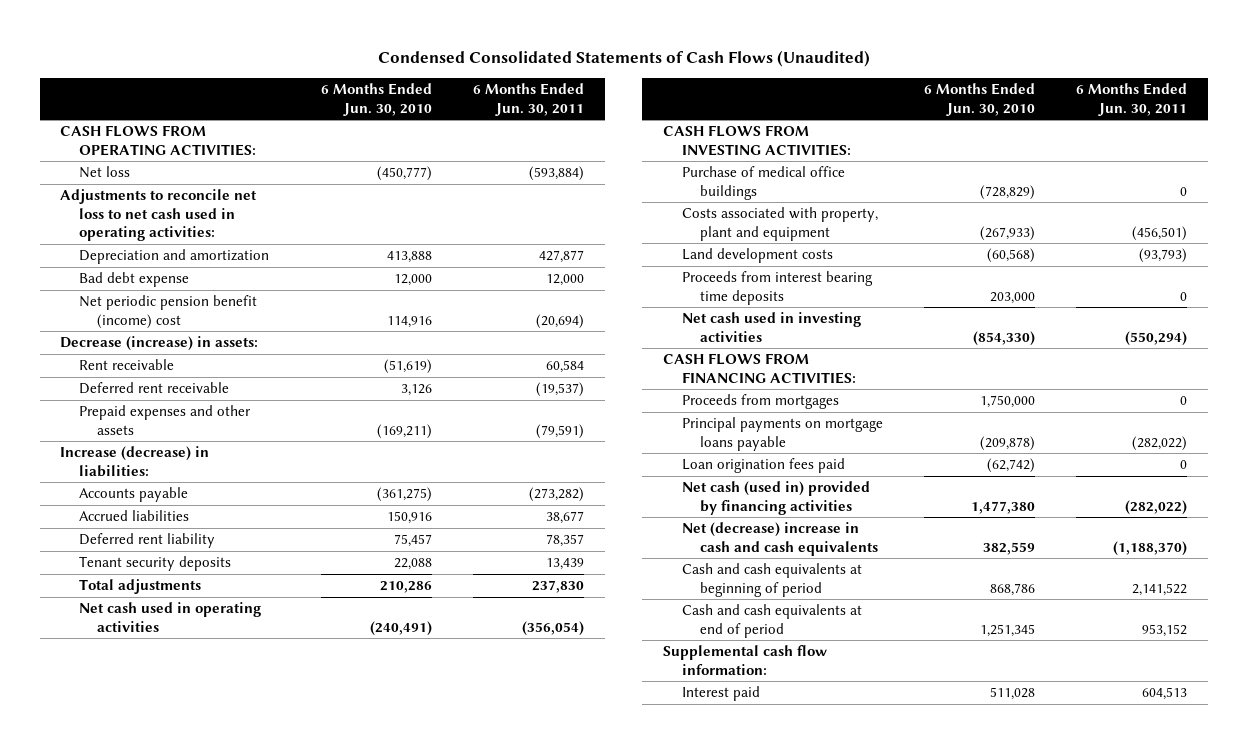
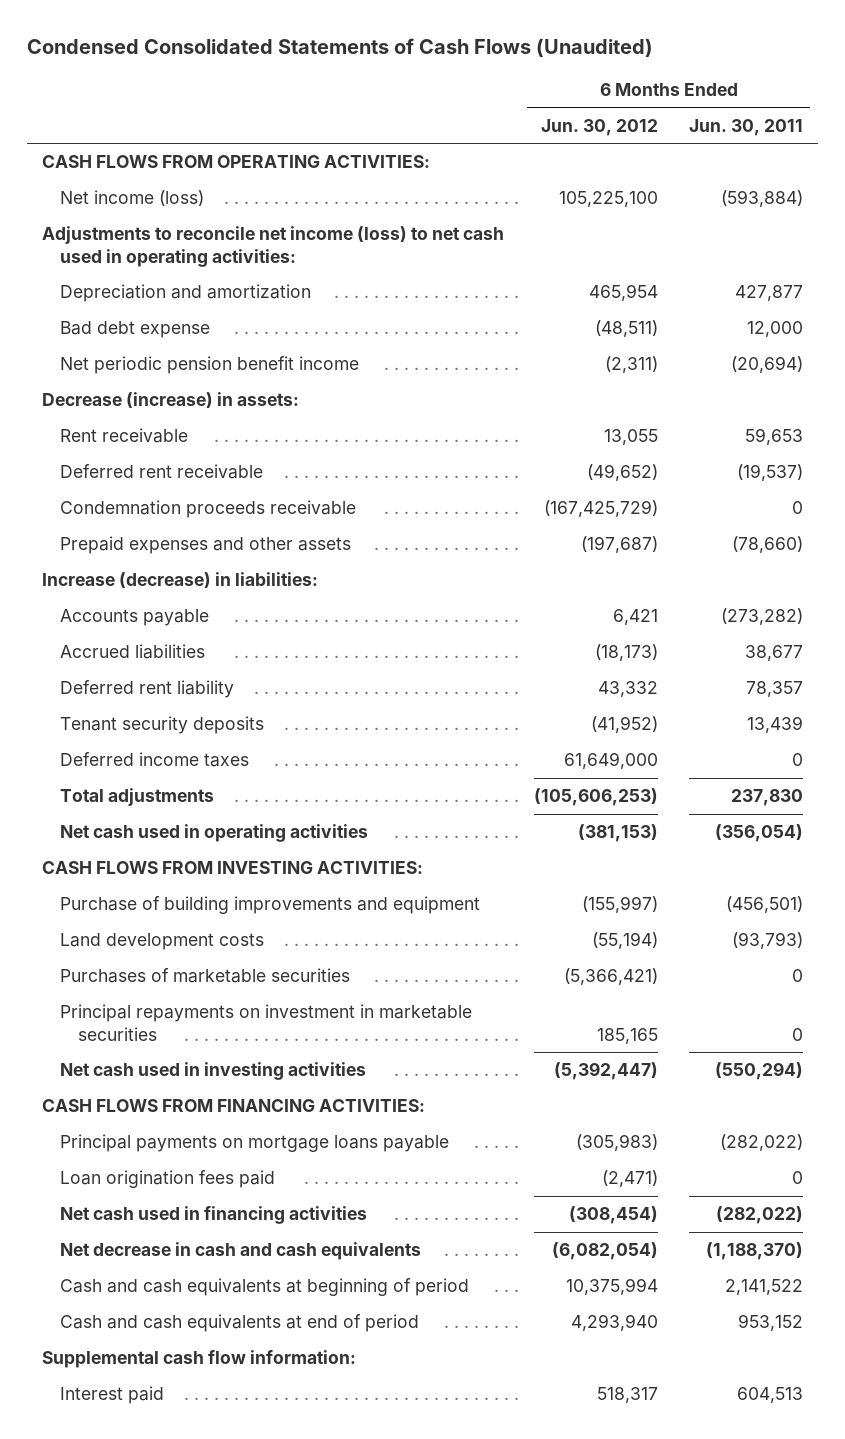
- | 6 Months Ended Jun. 30, 2010 | 6 Months Ended Jun. 30, 2011
+ | 6 Months Ended Jun. 30, 2012 | 6 Months Ended Jun. 30, 2011
- Net loss | (450,777) | (593,884)
- Adjustments to reconcile net loss to net cash used in operating activities:
+ Net income (loss) | 105,225,100 | (593,884)
+ Adjustments to reconcile net income (loss) to net cash used in operating activities:
- Net periodic pension benefit (income) cost | 114,916 | (20,694)
+ Net periodic pension benefit income | (2,311) | (20,694)
- Rent receivable | (51,619) | 60,584
+ Rent receivable | 13,055 | 59,653
- Prepaid expenses and other assets | (169,211) | (79,591)
+ Condemnation proceeds receivable | (167,425,729) | 0
+ Prepaid expenses and other assets | (197,687) | (78,660)
+ Deferred income taxes | 61,649,000 | 0
- Purchase of medical office buildings | (728,829) | 0
- Costs associated with property, plant and equipment | (267,933) | (456,501)
+ Purchase of building improvements and equipment | (155,997) | (456,501)
- Proceeds from interest bearing time deposits | 203,000 | 0
+ Purchases of marketable securities | (5,366,421) | 0
+ Principal repayments on investment in marketable securities | 185,165 | 0
- Proceeds from mortgages | 1,750,000 | 0
- Net cash (used in) provided by financing activities | 1,477,380 | (282,022)
- Net (decrease) increase in cash and cash equivalents | 382,559 | (1,188,370)
+ Net cash used in financing activities | (308,454) | (282,022)
+ Net decrease in cash and cash equivalents | (6,082,054) | (1,188,370)

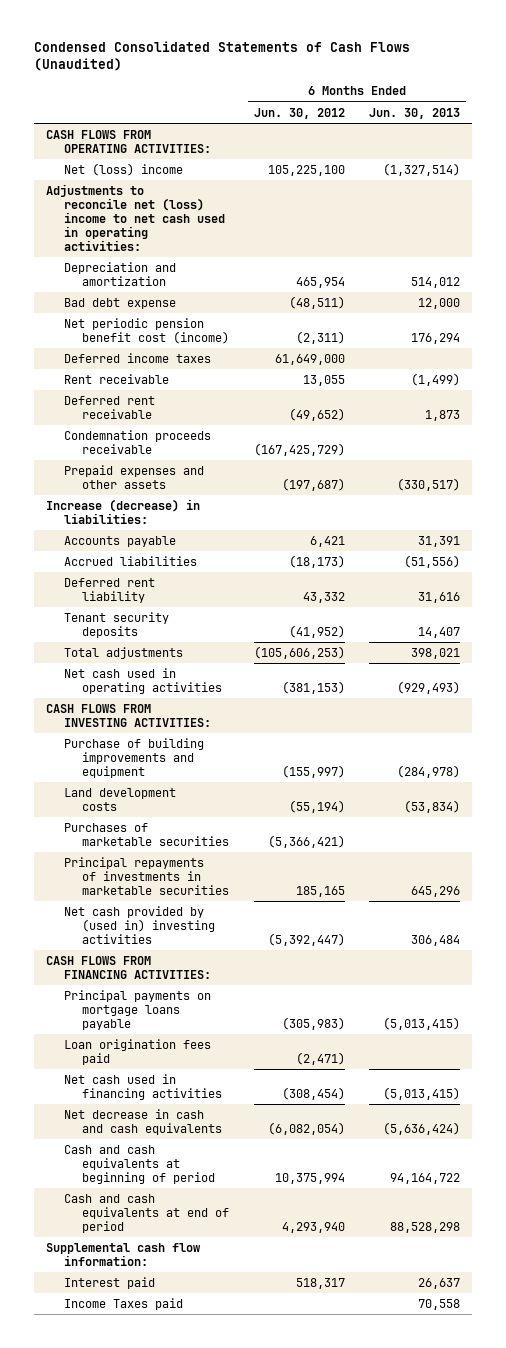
- | 6 Months Ended Jun. 30, 2012 | 6 Months Ended Jun. 30, 2011
+ | 6 Months Ended Jun. 30, 2012 | 6 Months Ended Jun. 30, 2013
- Net income (loss) | 105,225,100 | (593,884)
- Adjustments to reconcile net income (loss) to net cash used in operating activities:
+ Net (loss) income | 105,225,100 | (1,327,514)
+ Adjustments to reconcile net (loss) income to net cash used in operating activities:
- Net periodic pension benefit income | (2,311) | (20,694)
- Decrease (increase) in assets:
+ Net periodic pension benefit cost (income) | (2,311) | 176,294
moved up: Deferred income taxes | 61,649,000 |
- Principal repayments on investment in marketable securities | 185,165 | 0
- Net cash used in investing activities | (5,392,447) | (550,294)
+ Principal repayments of investments in marketable securities | 185,165 | 645,296
+ Net cash provided by (used in) investing activities | (5,392,447) | 306,484
+ Income Taxes paid | | 70,558

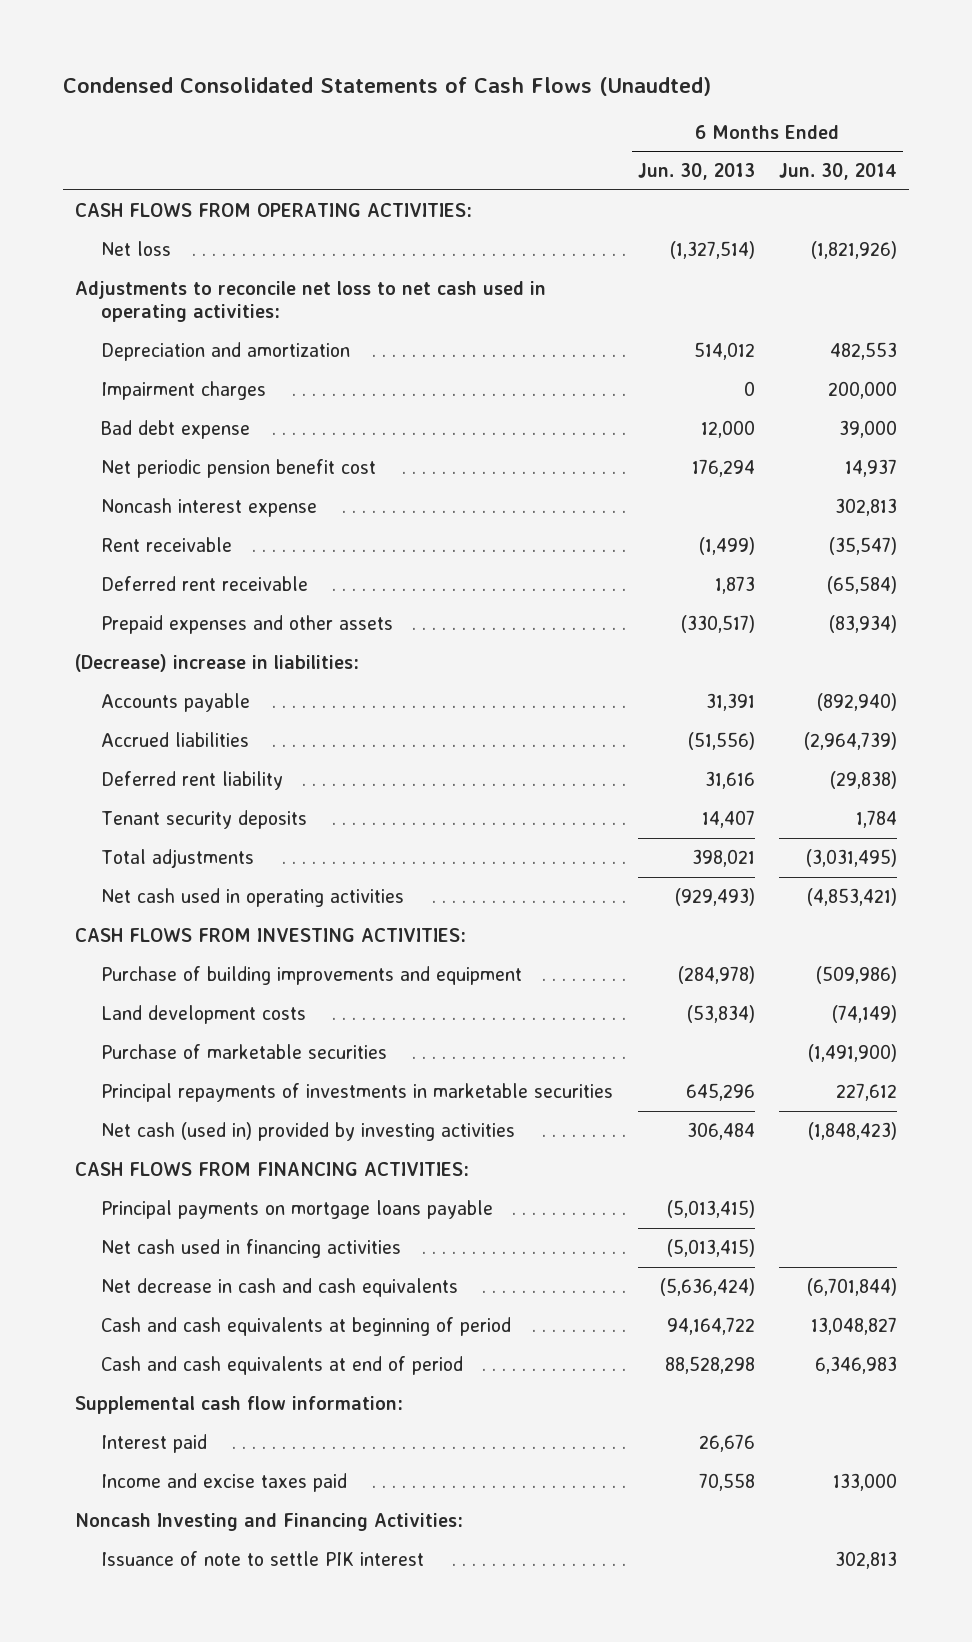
- Condensed Consolidated Statements of Cash Flows (Unaudited)
+ Condensed Consolidated Statements of Cash Flows (Unaudted)
- | 6 Months Ended Jun. 30, 2012 | 6 Months Ended Jun. 30, 2013
+ | 6 Months Ended Jun. 30, 2013 | 6 Months Ended Jun. 30, 2014
- Net (loss) income | 105,225,100 | (1,327,514)
- Adjustments to reconcile net (loss) income to net cash used in operating activities:
+ Net loss | (1,327,514) | (1,821,926)
+ Adjustments to reconcile net loss to net cash used in operating activities:
+ Impairment charges | 0 | 200,000
- Net periodic pension benefit cost (income) | (2,311) | 176,294
- Deferred income taxes | 61,649,000 |
+ Net periodic pension benefit cost | 176,294 | 14,937
+ Noncash interest expense | | 302,813
- Condemnation proceeds receivable | (167,425,729) |
- Increase (decrease) in liabilities:
+ (Decrease) increase in liabilities:
- Purchases of marketable securities | (5,366,421) |
+ Purchase of marketable securities | | (1,491,900)
- Net cash provided by (used in) investing activities | (5,392,447) | 306,484
+ Net cash (used in) provided by investing activities | 306,484 | (1,848,423)
- Loan origination fees paid | (2,471) |
- Interest paid | 518,317 | 26,637
- Income Taxes paid | | 70,558
+ Interest paid | 26,676 |
+ Income and excise taxes paid | 70,558 | 133,000
+ Noncash Investing and Financing Activities:
+ Issuance of note to settle PIK interest | | 302,813

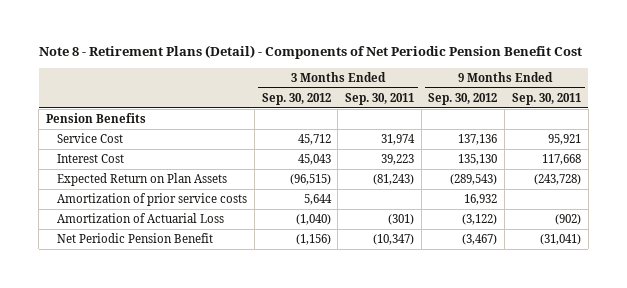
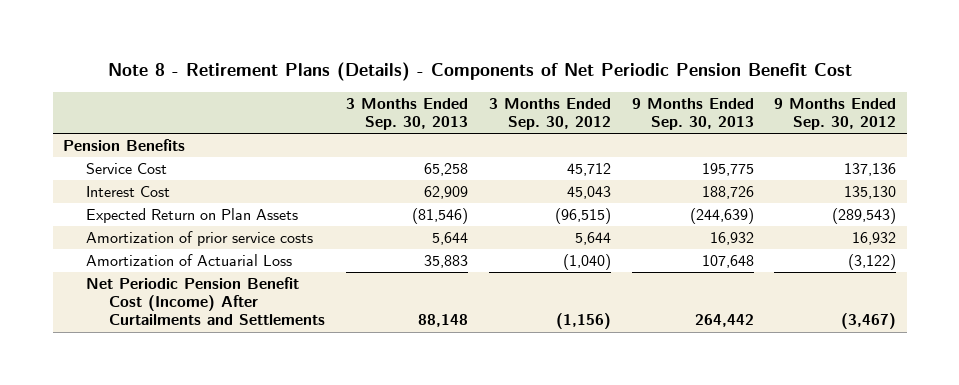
- Note 8 - Retirement Plans (Detail) - Components of Net Periodic Pension Benefit Cost
+ Note 8 - Retirement Plans (Details) - Components of Net Periodic Pension Benefit Cost
- | 3 Months Ended Sep. 30, 2012 | 3 Months Ended Sep. 30, 2011 | 9 Months Ended Sep. 30, 2012 | 9 Months Ended Sep. 30, 2011
+ | 3 Months Ended Sep. 30, 2013 | 3 Months Ended Sep. 30, 2012 | 9 Months Ended Sep. 30, 2013 | 9 Months Ended Sep. 30, 2012
- Net Periodic Pension Benefit | (1,156) | (10,347) | (3,467) | (31,041)
+ Net Periodic Pension Benefit Cost (Income) After Curtailments and Settlements | 88,148 | (1,156) | 264,442 | (3,467)

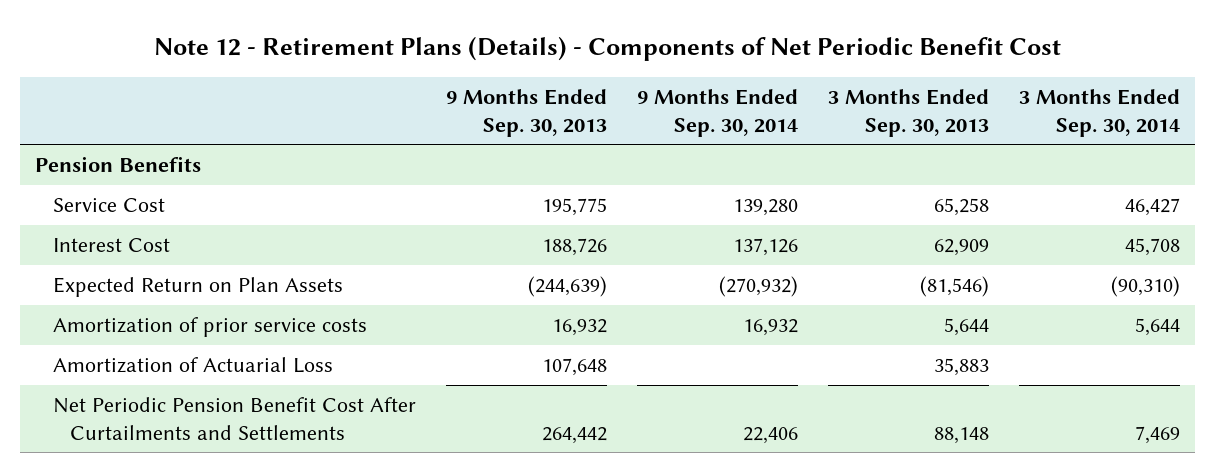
- Note 8 - Retirement Plans (Details) - Components of Net Periodic Pension Benefit Cost
+ Note 12 - Retirement Plans (Details) - Components of Net Periodic Benefit Cost
- | 3 Months Ended Sep. 30, 2013 | 3 Months Ended Sep. 30, 2012 | 9 Months Ended Sep. 30, 2013 | 9 Months Ended Sep. 30, 2012
+ | 9 Months Ended Sep. 30, 2013 | 9 Months Ended Sep. 30, 2014 | 3 Months Ended Sep. 30, 2013 | 3 Months Ended Sep. 30, 2014
- Net Periodic Pension Benefit Cost (Income) After Curtailments and Settlements | 88,148 | (1,156) | 264,442 | (3,467)
+ Net Periodic Pension Benefit Cost After Curtailments and Settlements | 264,442 | 22,406 | 88,148 | 7,469

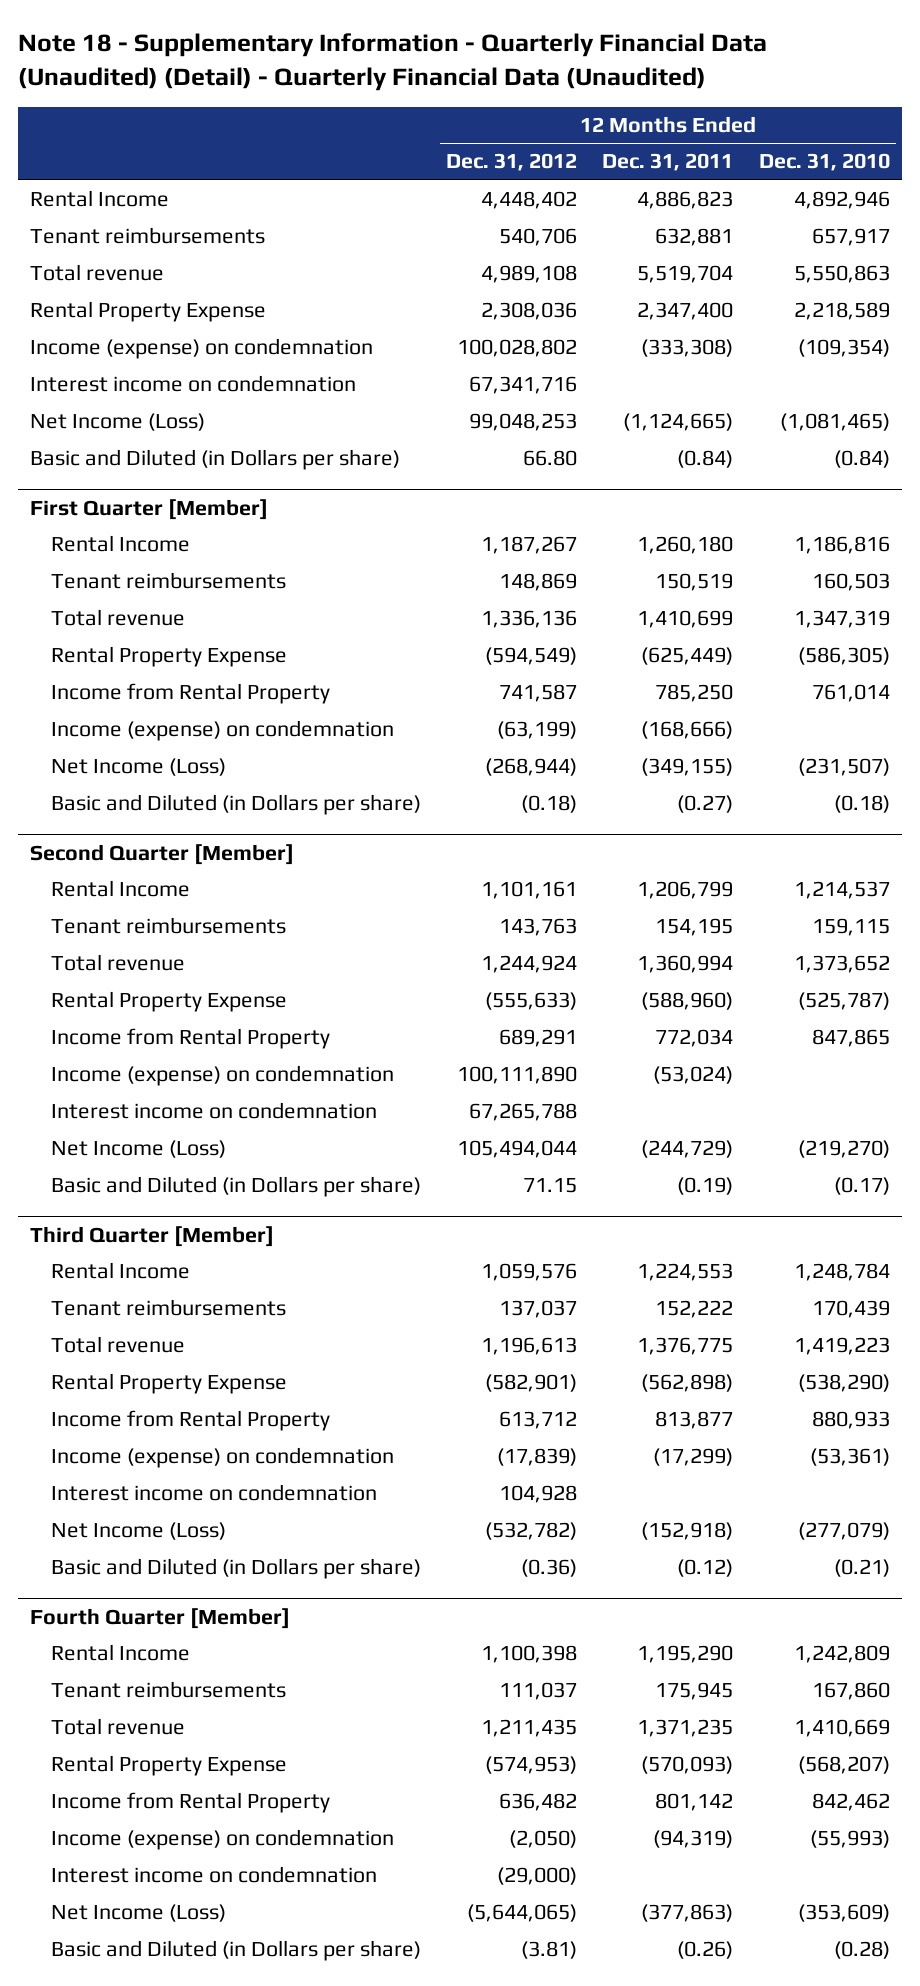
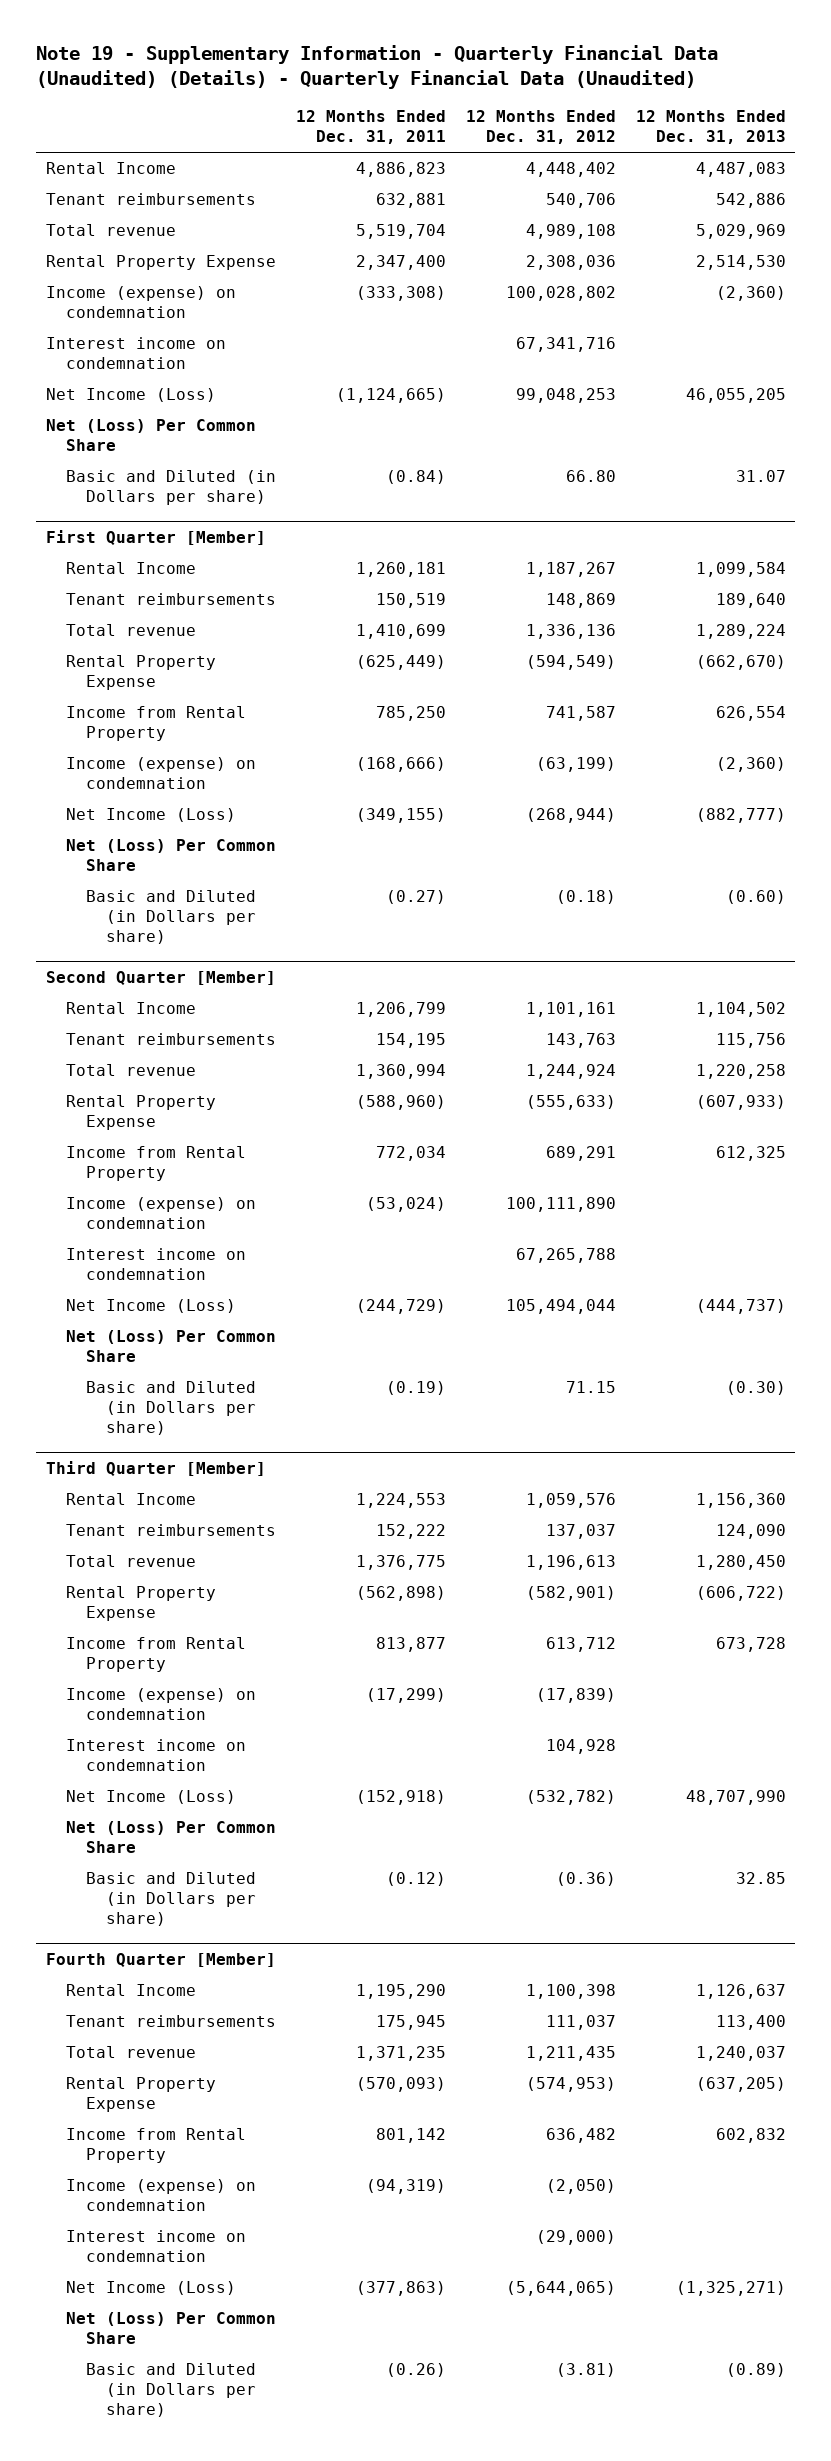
- Note 18 - Supplementary Information - Quarterly Financial Data (Unaudited) (Detail) - Quarterly Financial Data (Unaudited)
+ Note 19 - Supplementary Information - Quarterly Financial Data (Unaudited) (Details) - Quarterly Financial Data (Unaudited)
- | 12 Months Ended Dec. 31, 2012 | 12 Months Ended Dec. 31, 2011 | 12 Months Ended Dec. 31, 2010
+ | 12 Months Ended Dec. 31, 2011 | 12 Months Ended Dec. 31, 2012 | 12 Months Ended Dec. 31, 2013
+ Net (Loss) Per Common Share
@ First Quarter [Member]
- Rental Income | 1,187,267 | 1,260,180 | 1,186,816
+ Rental Income | 1,260,181 | 1,187,267 | 1,099,584
+ Net (Loss) Per Common Share
@ Second Quarter [Member]
+ Net (Loss) Per Common Share
@ Third Quarter [Member]
+ Net (Loss) Per Common Share
@ Fourth Quarter [Member]
+ Net (Loss) Per Common Share

